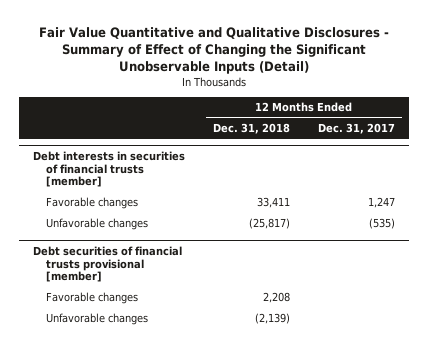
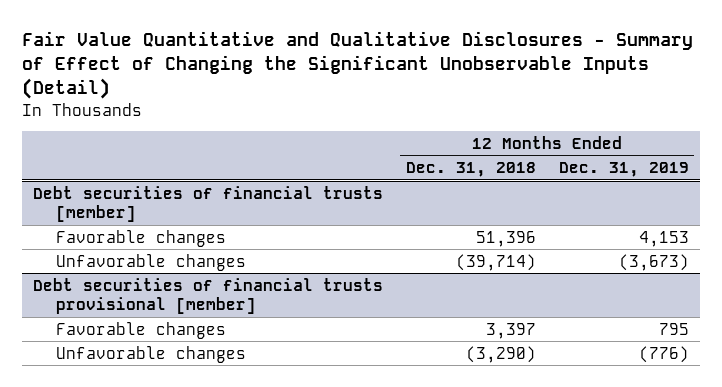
- | 12 Months Ended Dec. 31, 2018 | 12 Months Ended Dec. 31, 2017
+ | 12 Months Ended Dec. 31, 2018 | 12 Months Ended Dec. 31, 2019
- Debt interests in securities of financial trusts [member]
- Favorable changes | 33,411 | 1,247
- Unfavorable changes | (25,817) | (535)
+ Debt securities of financial trusts [member]
+ Favorable changes | 51,396 | 4,153
+ Unfavorable changes | (39,714) | (3,673)
@ Debt securities of financial trusts provisional [member]
- Favorable changes | 2,208 |
- Unfavorable changes | (2,139) |
+ Favorable changes | 3,397 | 795
+ Unfavorable changes | (3,290) | (776)

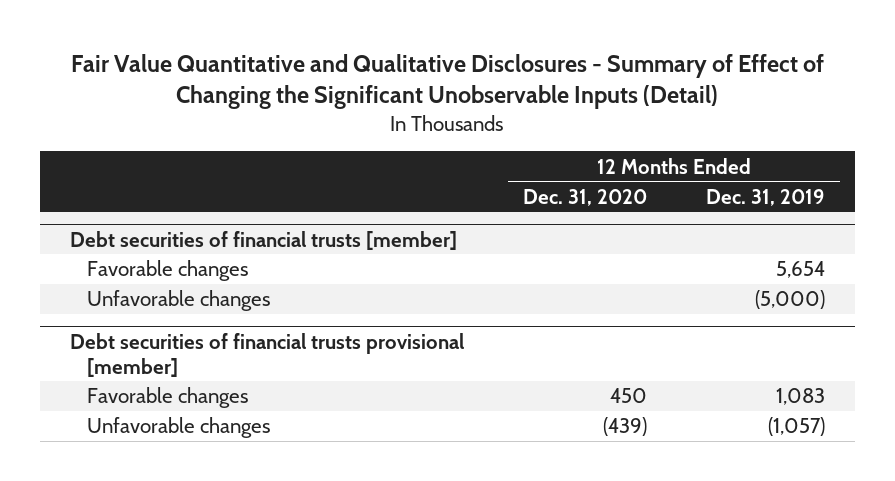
- | 12 Months Ended Dec. 31, 2018 | 12 Months Ended Dec. 31, 2019
+ | 12 Months Ended Dec. 31, 2020 | 12 Months Ended Dec. 31, 2019
@ Debt securities of financial trusts [member]
- Favorable changes | 51,396 | 4,153
- Unfavorable changes | (39,714) | (3,673)
+ Favorable changes | | 5,654
+ Unfavorable changes | | (5,000)
@ Debt securities of financial trusts provisional [member]
- Favorable changes | 3,397 | 795
- Unfavorable changes | (3,290) | (776)
+ Favorable changes | 450 | 1,083
+ Unfavorable changes | (439) | (1,057)

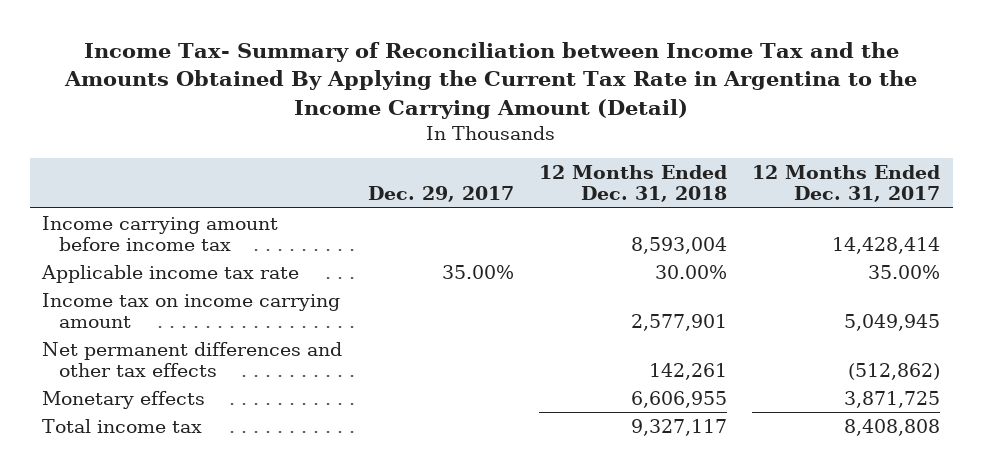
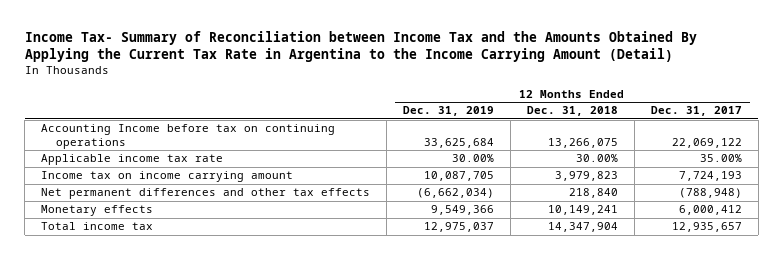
- | Dec. 29, 2017 | 12 Months Ended Dec. 31, 2018 | 12 Months Ended Dec. 31, 2017
+ | 12 Months Ended Dec. 31, 2019 | 12 Months Ended Dec. 31, 2018 | 12 Months Ended Dec. 31, 2017
- Income carrying amount before income tax | | 8,593,004 | 14,428,414
+ Accounting Income before tax on continuing operations | 33,625,684 | 13,266,075 | 22,069,122
- Income tax on income carrying amount | | 2,577,901 | 5,049,945
- Net permanent differences and other tax effects | | 142,261 | (512,862)
- Monetary effects | | 6,606,955 | 3,871,725
- Total income tax | | 9,327,117 | 8,408,808
+ Income tax on income carrying amount | 10,087,705 | 3,979,823 | 7,724,193
+ Net permanent differences and other tax effects | (6,662,034) | 218,840 | (788,948)
+ Monetary effects | 9,549,366 | 10,149,241 | 6,000,412
+ Total income tax | 12,975,037 | 14,347,904 | 12,935,657

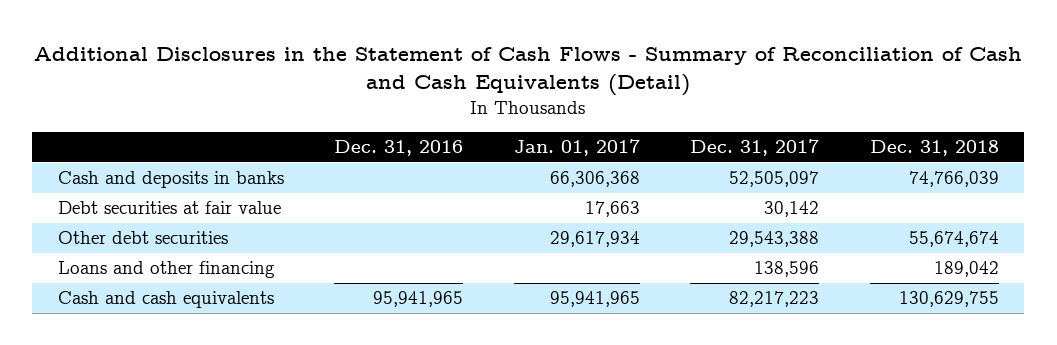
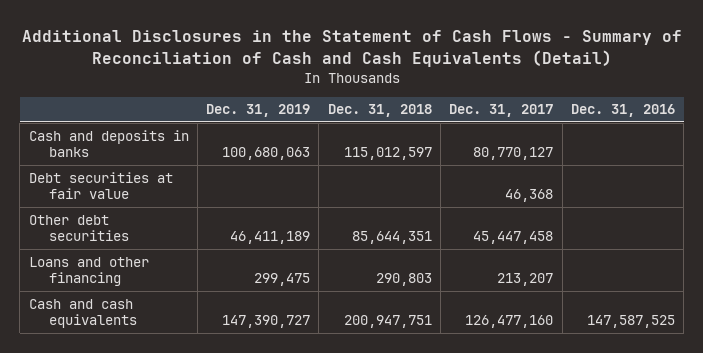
- | Dec. 31, 2016 | Jan. 01, 2017 | Dec. 31, 2017 | Dec. 31, 2018
+ | Dec. 31, 2019 | Dec. 31, 2018 | Dec. 31, 2017 | Dec. 31, 2016
- Cash and deposits in banks | | 66,306,368 | 52,505,097 | 74,766,039
- Debt securities at fair value | | 17,663 | 30,142 |
- Other debt securities | | 29,617,934 | 29,543,388 | 55,674,674
- Loans and other financing | | | 138,596 | 189,042
- Cash and cash equivalents | 95,941,965 | 95,941,965 | 82,217,223 | 130,629,755
+ Cash and deposits in banks | 100,680,063 | 115,012,597 | 80,770,127 |
+ Debt securities at fair value | | | 46,368 |
+ Other debt securities | 46,411,189 | 85,644,351 | 45,447,458 |
+ Loans and other financing | 299,475 | 290,803 | 213,207 |
+ Cash and cash equivalents | 147,390,727 | 200,947,751 | 126,477,160 | 147,587,525

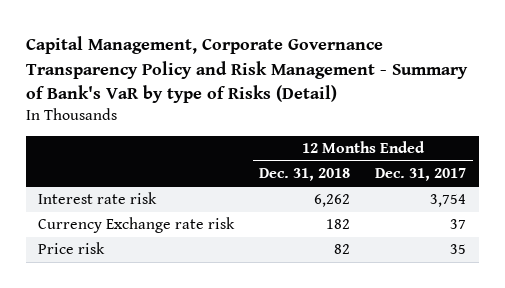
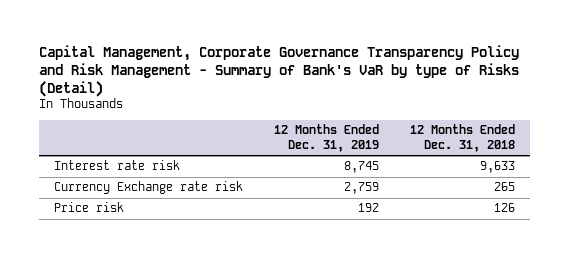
- | 12 Months Ended Dec. 31, 2018 | 12 Months Ended Dec. 31, 2017
+ | 12 Months Ended Dec. 31, 2019 | 12 Months Ended Dec. 31, 2018
- Interest rate risk | 6,262 | 3,754
- Currency Exchange rate risk | 182 | 37
- Price risk | 82 | 35
+ Interest rate risk | 8,745 | 9,633
+ Currency Exchange rate risk | 2,759 | 265
+ Price risk | 192 | 126

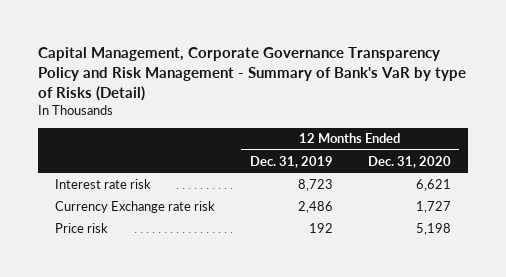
- | 12 Months Ended Dec. 31, 2019 | 12 Months Ended Dec. 31, 2018
+ | 12 Months Ended Dec. 31, 2019 | 12 Months Ended Dec. 31, 2020
- Interest rate risk | 8,745 | 9,633
- Currency Exchange rate risk | 2,759 | 265
+ Interest rate risk | 8,723 | 6,621
+ Currency Exchange rate risk | 2,486 | 1,727

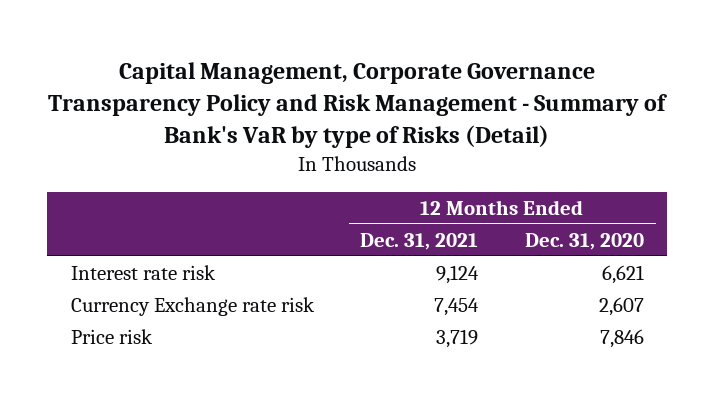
- | 12 Months Ended Dec. 31, 2019 | 12 Months Ended Dec. 31, 2020
+ | 12 Months Ended Dec. 31, 2021 | 12 Months Ended Dec. 31, 2020
- Currency Exchange rate risk | 2,486 | 1,727
- Price risk | 192 | 5,198
+ Currency Exchange rate risk | 7,454 | 2,607
+ Price risk | 3,719 | 7,846

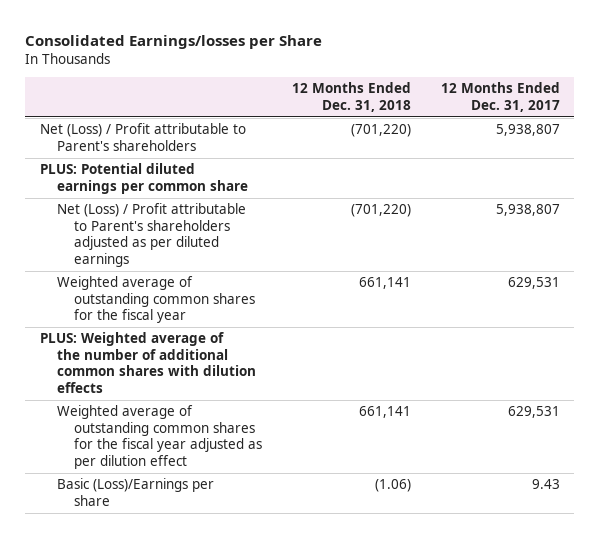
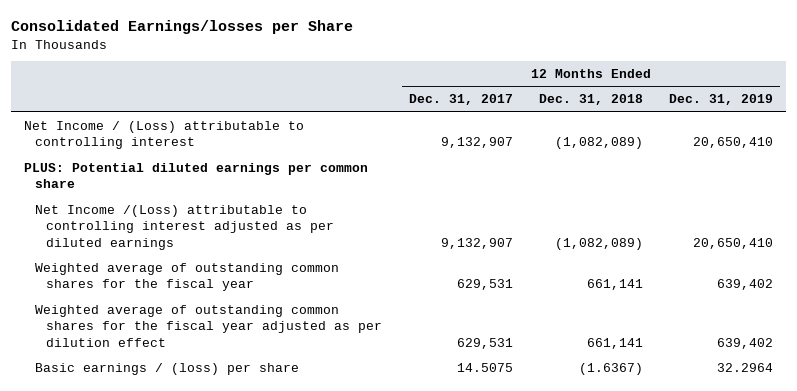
- | 12 Months Ended Dec. 31, 2018 | 12 Months Ended Dec. 31, 2017
+ | 12 Months Ended Dec. 31, 2017 | 12 Months Ended Dec. 31, 2018 | 12 Months Ended Dec. 31, 2019
- Net (Loss) / Profit attributable to Parent's shareholders | (701,220) | 5,938,807
+ Net Income / (Loss) attributable to controlling interest | 9,132,907 | (1,082,089) | 20,650,410
- Net (Loss) / Profit attributable to Parent's shareholders adjusted as per diluted earnings | (701,220) | 5,938,807
+ Net Income /(Loss) attributable to controlling interest adjusted as per diluted earnings | 9,132,907 | (1,082,089) | 20,650,410
- PLUS: Weighted average of the number of additional common shares with dilution effects
- Basic (Loss)/Earnings per share | (1.06) | 9.43
+ Basic earnings / (loss) per share | 14.5075 | (1.6367) | 32.2964

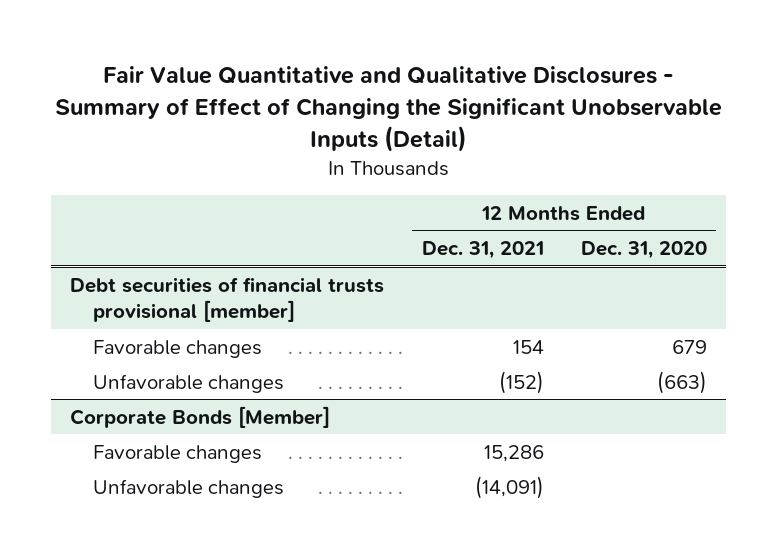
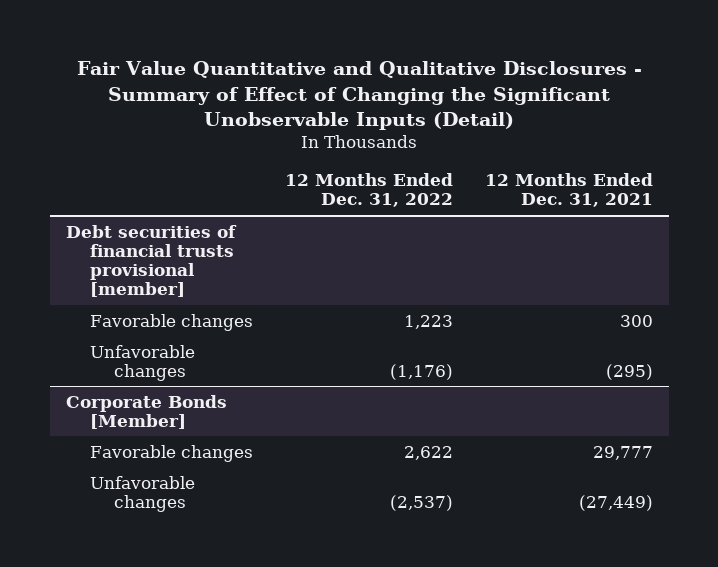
- | 12 Months Ended Dec. 31, 2021 | 12 Months Ended Dec. 31, 2020
+ | 12 Months Ended Dec. 31, 2022 | 12 Months Ended Dec. 31, 2021
@ Debt securities of financial trusts provisional [member]
- Favorable changes | 154 | 679
- Unfavorable changes | (152) | (663)
+ Favorable changes | 1,223 | 300
+ Unfavorable changes | (1,176) | (295)
@ Corporate Bonds [Member]
- Favorable changes | 15,286 |
- Unfavorable changes | (14,091) |
+ Favorable changes | 2,622 | 29,777
+ Unfavorable changes | (2,537) | (27,449)

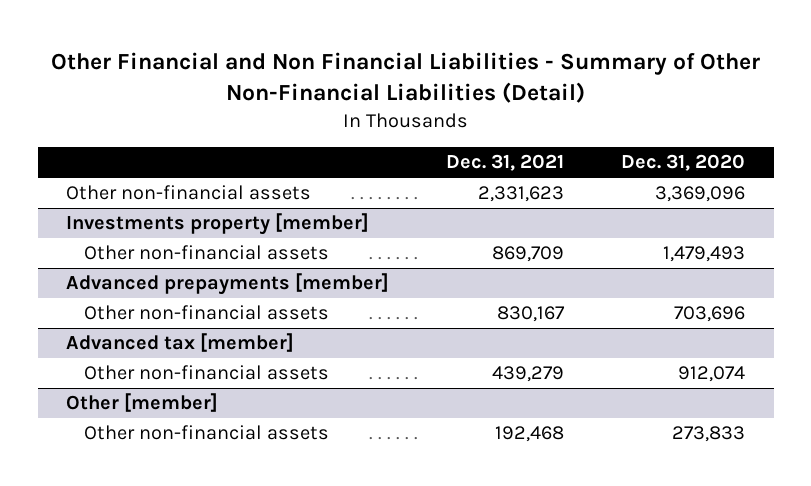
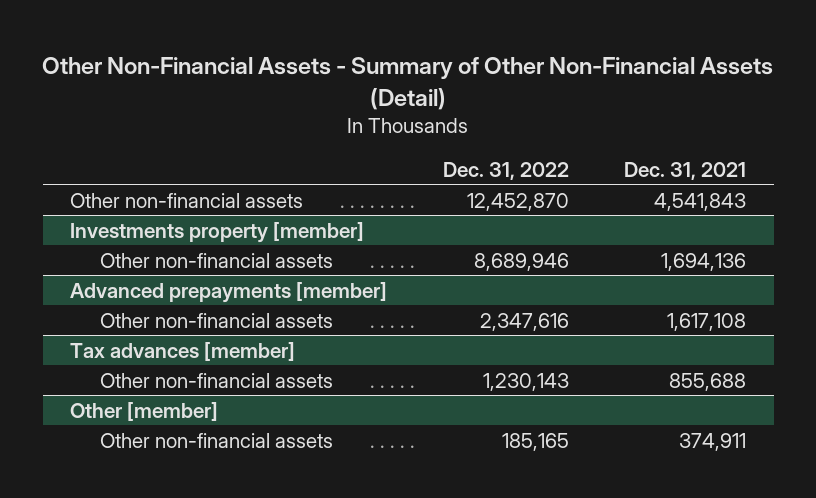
- Other Financial and Non Financial Liabilities - Summary of Other Non-Financial Liabilities (Detail)
+ Other Non-Financial Assets - Summary of Other Non-Financial Assets (Detail)
- | Dec. 31, 2021 | Dec. 31, 2020
+ | Dec. 31, 2022 | Dec. 31, 2021
- Other non-financial assets | 2,331,623 | 3,369,096
+ Other non-financial assets | 12,452,870 | 4,541,843
@ Investments property [member]
- Other non-financial assets | 869,709 | 1,479,493
+ Other non-financial assets | 8,689,946 | 1,694,136
@ Advanced prepayments [member]
- Other non-financial assets | 830,167 | 703,696
- Advanced tax [member]
- Other non-financial assets | 439,279 | 912,074
@ Advanced prepayments [member]
+ Other non-financial assets | 2,347,616 | 1,617,108
+ Tax advances [member]
+ Other non-financial assets | 1,230,143 | 855,688
@ Other [member]
- Other non-financial assets | 192,468 | 273,833
+ Other non-financial assets | 185,165 | 374,911

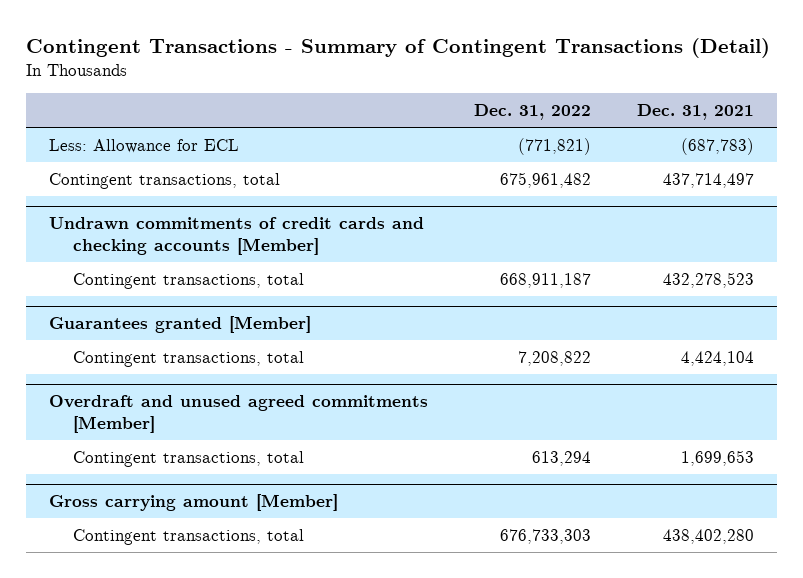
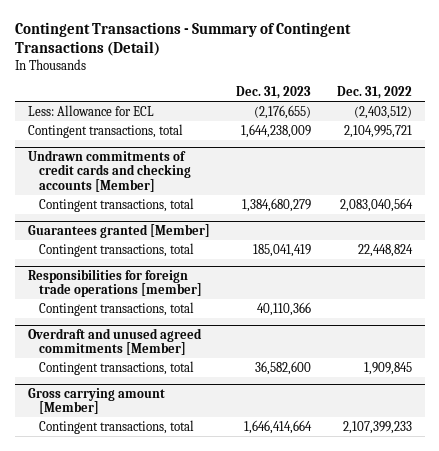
- | Dec. 31, 2022 | Dec. 31, 2021
+ | Dec. 31, 2023 | Dec. 31, 2022
- Less: Allowance for ECL | (771,821) | (687,783)
- Contingent transactions, total | 675,961,482 | 437,714,497
+ Less: Allowance for ECL | (2,176,655) | (2,403,512)
+ Contingent transactions, total | 1,644,238,009 | 2,104,995,721
@ Undrawn commitments of credit cards and checking accounts [Member]
- Contingent transactions, total | 668,911,187 | 432,278,523
+ Contingent transactions, total | 1,384,680,279 | 2,083,040,564
@ Guarantees granted [Member]
- Contingent transactions, total | 7,208,822 | 4,424,104
+ Contingent transactions, total | 185,041,419 | 22,448,824
+ Responsibilities for foreign trade operations [member]
+ Contingent transactions, total | 40,110,366 |
@ Overdraft and unused agreed commitments [Member]
- Contingent transactions, total | 613,294 | 1,699,653
+ Contingent transactions, total | 36,582,600 | 1,909,845
@ Gross carrying amount [Member]
- Contingent transactions, total | 676,733,303 | 438,402,280
+ Contingent transactions, total | 1,646,414,664 | 2,107,399,233

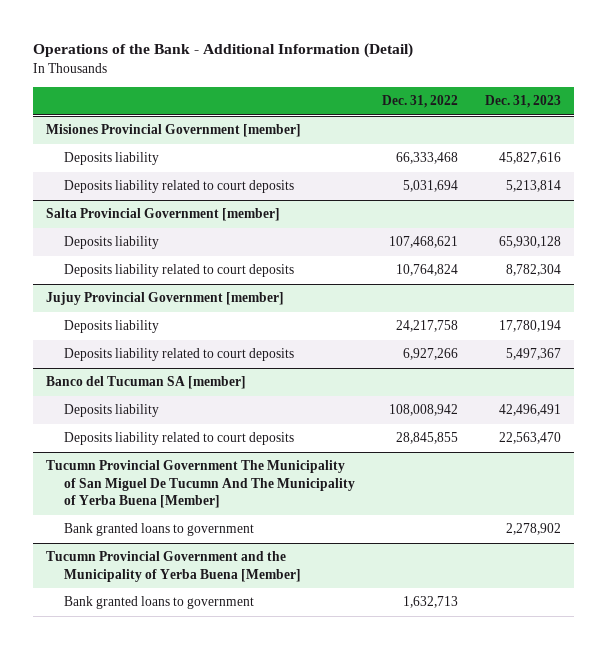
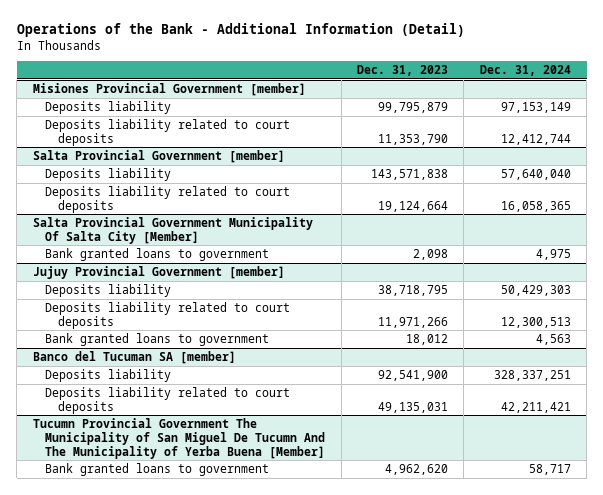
- | Dec. 31, 2022 | Dec. 31, 2023
+ | Dec. 31, 2023 | Dec. 31, 2024
@ Misiones Provincial Government [member]
- Deposits liability | 66,333,468 | 45,827,616
- Deposits liability related to court deposits | 5,031,694 | 5,213,814
+ Deposits liability | 99,795,879 | 97,153,149
+ Deposits liability related to court deposits | 11,353,790 | 12,412,744
@ Salta Provincial Government [member]
- Deposits liability | 107,468,621 | 65,930,128
- Deposits liability related to court deposits | 10,764,824 | 8,782,304
+ Deposits liability | 143,571,838 | 57,640,040
+ Deposits liability related to court deposits | 19,124,664 | 16,058,365
+ Salta Provincial Government Municipality Of Salta City [Member]
+ Bank granted loans to government | 2,098 | 4,975
@ Jujuy Provincial Government [member]
- Deposits liability | 24,217,758 | 17,780,194
- Deposits liability related to court deposits | 6,927,266 | 5,497,367
+ Deposits liability | 38,718,795 | 50,429,303
+ Deposits liability related to court deposits | 11,971,266 | 12,300,513
+ Bank granted loans to government | 18,012 | 4,563
@ Banco del Tucuman SA [member]
- Deposits liability | 108,008,942 | 42,496,491
- Deposits liability related to court deposits | 28,845,855 | 22,563,470
+ Deposits liability | 92,541,900 | 328,337,251
+ Deposits liability related to court deposits | 49,135,031 | 42,211,421
@ Tucumn Provincial Government The Municipality of San Miguel De Tucumn And The Municipality of Yerba Buena [Member]
- Bank granted loans to government | | 2,278,902
- Tucumn Provincial Government and the Municipality of Yerba Buena [Member]
- Bank granted loans to government | 1,632,713 |
@ Tucumn Provincial Government The Municipality of San Miguel De Tucumn And The Municipality of Yerba Buena [Member]
+ Bank granted loans to government | 4,962,620 | 58,717

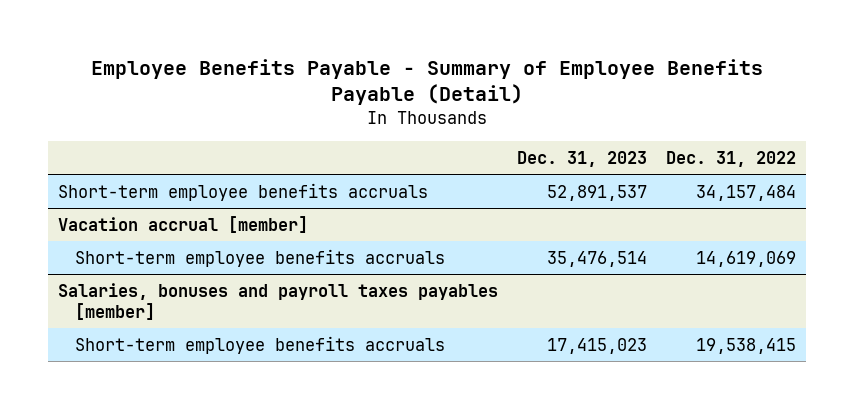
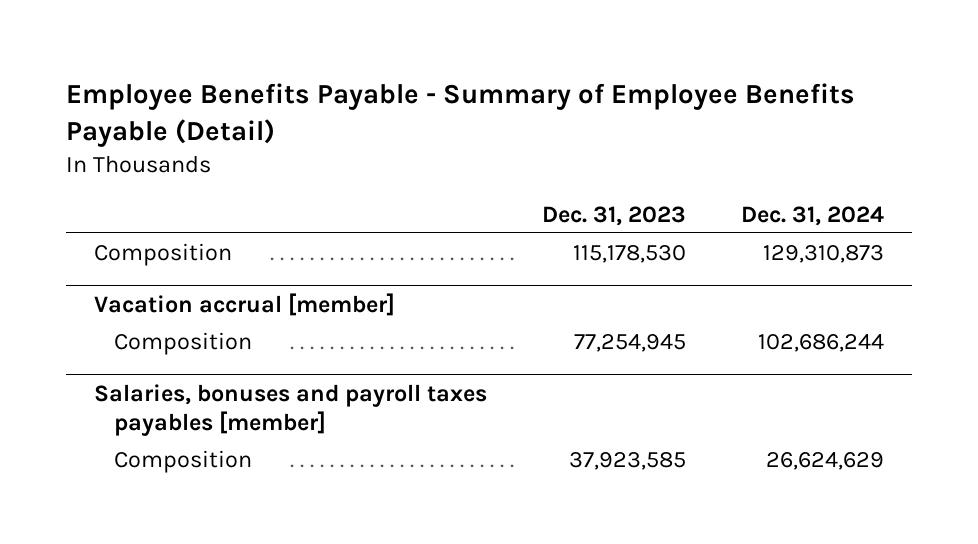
- | Dec. 31, 2023 | Dec. 31, 2022
+ | Dec. 31, 2023 | Dec. 31, 2024
- Short-term employee benefits accruals | 52,891,537 | 34,157,484
+ Composition | 115,178,530 | 129,310,873
@ Vacation accrual [member]
- Short-term employee benefits accruals | 35,476,514 | 14,619,069
+ Composition | 77,254,945 | 102,686,244
@ Salaries, bonuses and payroll taxes payables [member]
- Short-term employee benefits accruals | 17,415,023 | 19,538,415
+ Composition | 37,923,585 | 26,624,629

